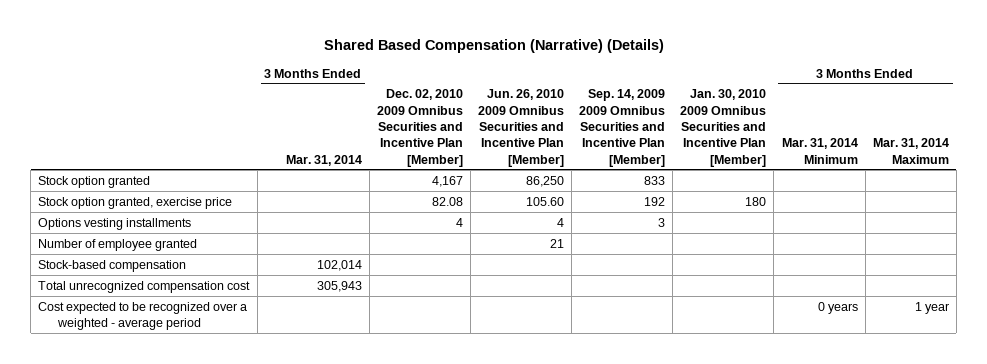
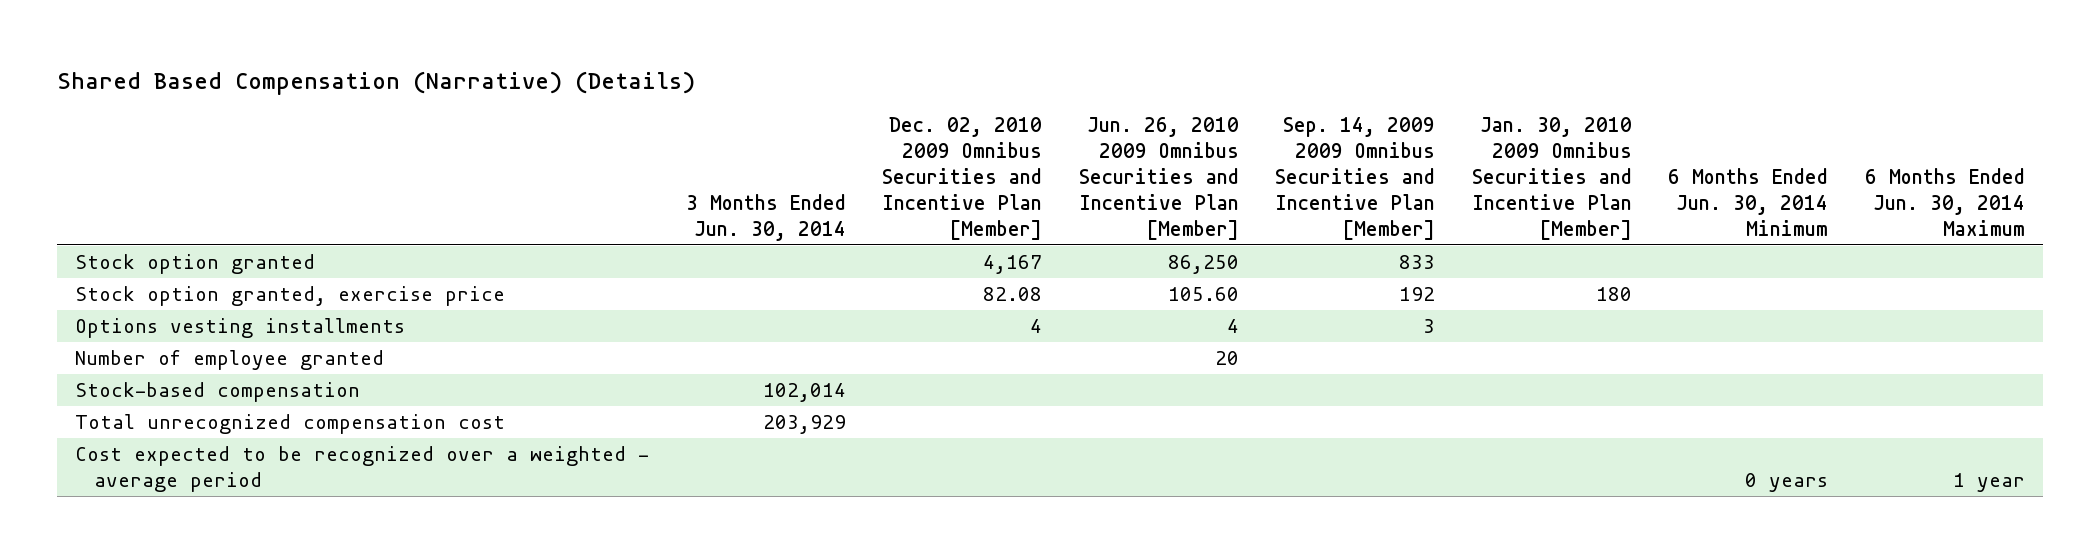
- | 3 Months Ended Mar. 31, 2014 | Dec. 02, 2010 2009 Omnibus Securities and Incentive Plan [Member] | Jun. 26, 2010 2009 Omnibus Securities and Incentive Plan [Member] | Sep. 14, 2009 2009 Omnibus Securities and Incentive Plan [Member] | Jan. 30, 2010 2009 Omnibus Securities and Incentive Plan [Member] | 3 Months Ended Mar. 31, 2014 Minimum | 3 Months Ended Mar. 31, 2014 Maximum
+ | 3 Months Ended Jun. 30, 2014 | Dec. 02, 2010 2009 Omnibus Securities and Incentive Plan [Member] | Jun. 26, 2010 2009 Omnibus Securities and Incentive Plan [Member] | Sep. 14, 2009 2009 Omnibus Securities and Incentive Plan [Member] | Jan. 30, 2010 2009 Omnibus Securities and Incentive Plan [Member] | 6 Months Ended Jun. 30, 2014 Minimum | 6 Months Ended Jun. 30, 2014 Maximum
- Number of employee granted | | | 21 | | | |
+ Number of employee granted | | | 20 | | | |

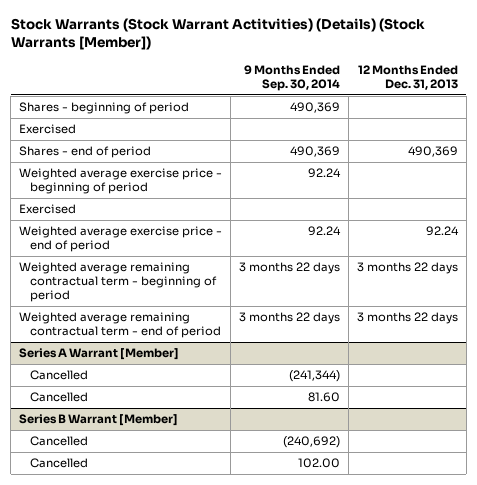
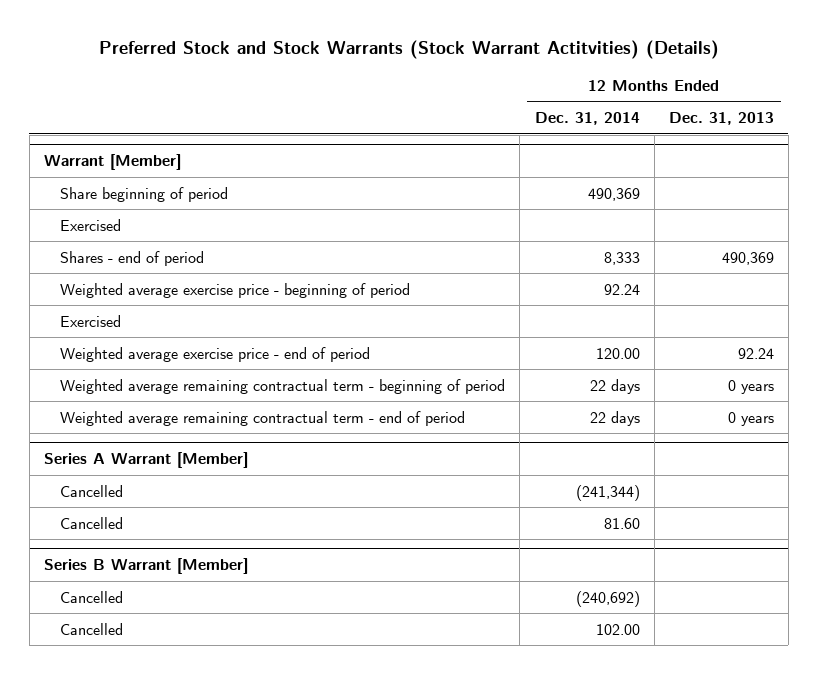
- Stock Warrants (Stock Warrant Actitvities) (Details) (Stock Warrants [Member])
+ Preferred Stock and Stock Warrants (Stock Warrant Actitvities) (Details)
- | 9 Months Ended Sep. 30, 2014 | 12 Months Ended Dec. 31, 2013
+ | 12 Months Ended Dec. 31, 2014 | 12 Months Ended Dec. 31, 2013
- Shares - beginning of period | 490,369 |
+ Warrant [Member]
+ Share beginning of period | 490,369 |
- Weighted average remaining contractual term - beginning of period | 3 months 22 days | 3 months 22 days
- Weighted average remaining contractual term - end of period | 3 months 22 days | 3 months 22 days
+ Weighted average remaining contractual term - beginning of period | 22 days | 0 years
+ Weighted average remaining contractual term - end of period | 22 days | 0 years

